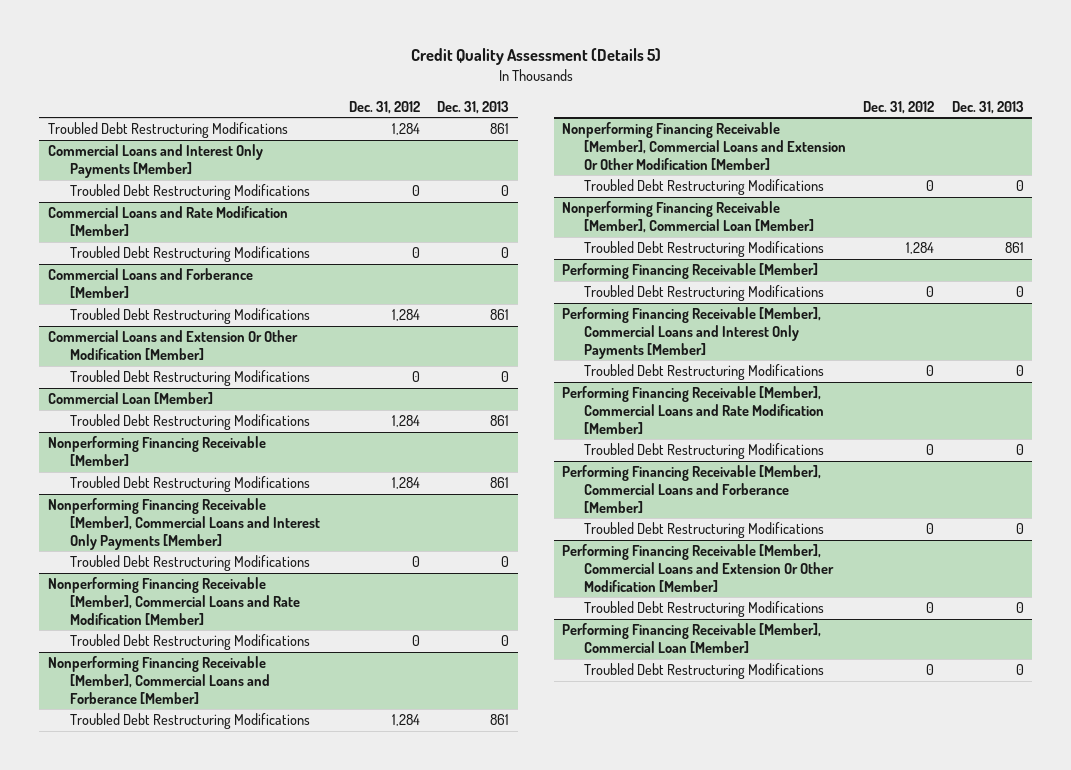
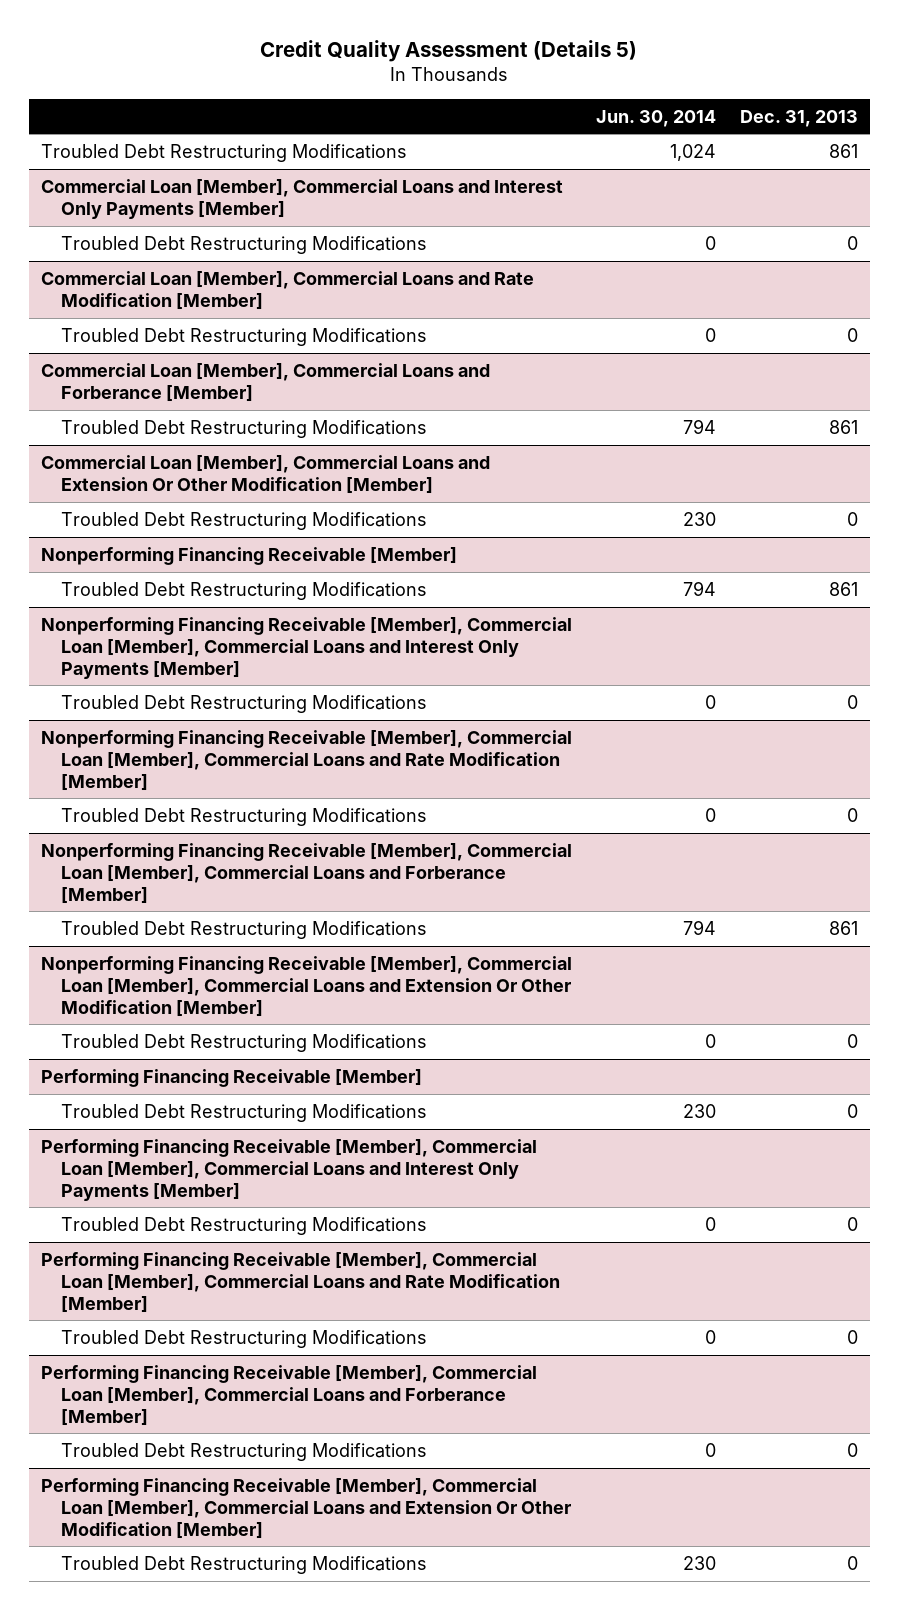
- | Dec. 31, 2012 | Dec. 31, 2013
+ | Jun. 30, 2014 | Dec. 31, 2013
- Commercial Loans and Interest Only Payments [Member]
+ Commercial Loan [Member], Commercial Loans and Interest Only Payments [Member]
- Commercial Loans and Rate Modification [Member]
+ Commercial Loan [Member], Commercial Loans and Rate Modification [Member]
- Commercial Loans and Forberance [Member]
+ Commercial Loan [Member], Commercial Loans and Forberance [Member]
- Commercial Loans and Extension Or Other Modification [Member]
+ Commercial Loan [Member], Commercial Loans and Extension Or Other Modification [Member]
- Commercial Loan [Member]
- Troubled Debt Restructuring Modifications | 1,284 | 861
- Nonperforming Financing Receivable [Member], Commercial Loans and Interest Only Payments [Member]
+ Nonperforming Financing Receivable [Member], Commercial Loan [Member], Commercial Loans and Interest Only Payments [Member]
- Nonperforming Financing Receivable [Member], Commercial Loans and Rate Modification [Member]
+ Nonperforming Financing Receivable [Member], Commercial Loan [Member], Commercial Loans and Rate Modification [Member]
- Nonperforming Financing Receivable [Member], Commercial Loans and Forberance [Member]
+ Nonperforming Financing Receivable [Member], Commercial Loan [Member], Commercial Loans and Forberance [Member]
- Nonperforming Financing Receivable [Member], Commercial Loans and Extension Or Other Modification [Member]
+ Nonperforming Financing Receivable [Member], Commercial Loan [Member], Commercial Loans and Extension Or Other Modification [Member]
- Nonperforming Financing Receivable [Member], Commercial Loan [Member]
- Troubled Debt Restructuring Modifications | 1,284 | 861
- Performing Financing Receivable [Member], Commercial Loans and Interest Only Payments [Member]
- Troubled Debt Restructuring Modifications | 0 | 0
- Performing Financing Receivable [Member], Commercial Loans and Rate Modification [Member]
+ Performing Financing Receivable [Member], Commercial Loan [Member], Commercial Loans and Interest Only Payments [Member]
- Performing Financing Receivable [Member], Commercial Loans and Forberance [Member]
+ Performing Financing Receivable [Member], Commercial Loan [Member], Commercial Loans and Rate Modification [Member]
- Performing Financing Receivable [Member], Commercial Loans and Extension Or Other Modification [Member]
+ Performing Financing Receivable [Member], Commercial Loan [Member], Commercial Loans and Forberance [Member]
- Performing Financing Receivable [Member], Commercial Loan [Member]
+ Performing Financing Receivable [Member], Commercial Loan [Member], Commercial Loans and Extension Or Other Modification [Member]

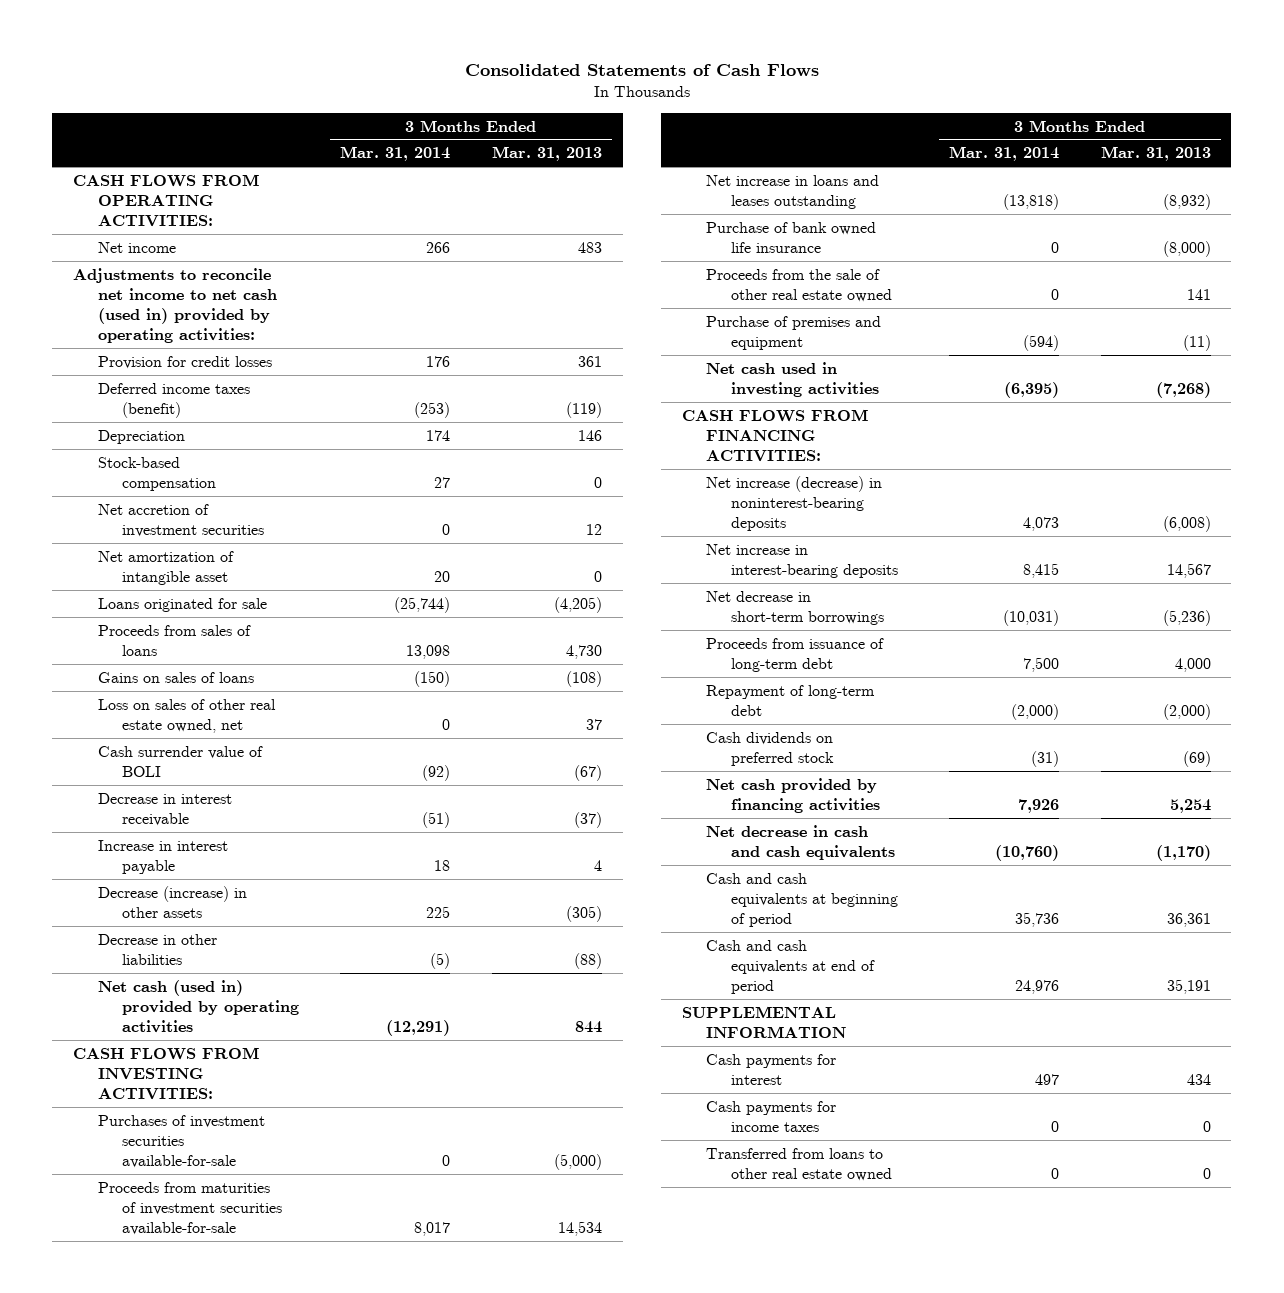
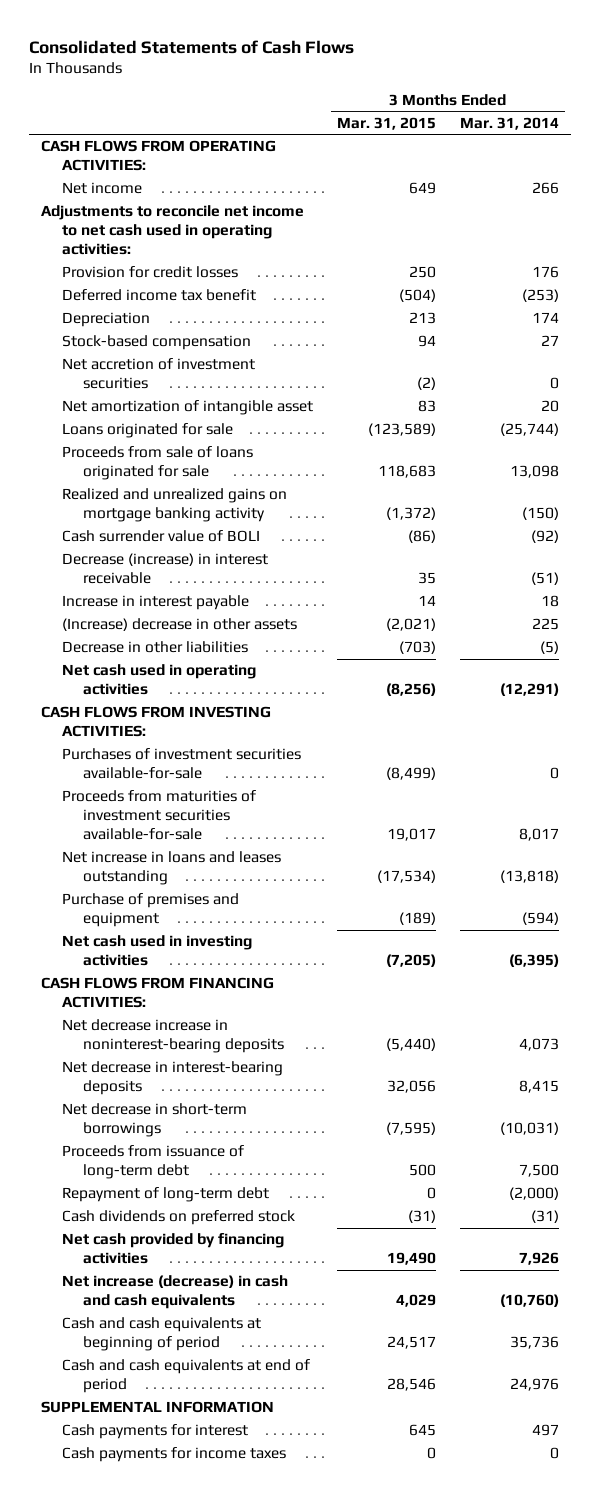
- | 3 Months Ended Mar. 31, 2014 | 3 Months Ended Mar. 31, 2013
+ | 3 Months Ended Mar. 31, 2015 | 3 Months Ended Mar. 31, 2014
- Adjustments to reconcile net income to net cash (used in) provided by operating activities:
+ Adjustments to reconcile net income to net cash used in operating activities:
- Deferred income taxes (benefit) | (253) | (119)
+ Deferred income tax benefit | (504) | (253)
- Proceeds from sales of loans | 13,098 | 4,730
- Gains on sales of loans | (150) | (108)
- Loss on sales of other real estate owned, net | 0 | 37
+ Proceeds from sale of loans originated for sale | 118,683 | 13,098
+ Realized and unrealized gains on mortgage banking activity | (1,372) | (150)
- Decrease in interest receivable | (51) | (37)
+ Decrease (increase) in interest receivable | 35 | (51)
- Decrease (increase) in other assets | 225 | (305)
+ (Increase) decrease in other assets | (2,021) | 225
- Net cash (used in) provided by operating activities | (12,291) | 844
+ Net cash used in operating activities | (8,256) | (12,291)
- Purchase of bank owned life insurance | 0 | (8,000)
- Proceeds from the sale of other real estate owned | 0 | 141
- Net increase (decrease) in noninterest-bearing deposits | 4,073 | (6,008)
- Net increase in interest-bearing deposits | 8,415 | 14,567
+ Net decrease increase in noninterest-bearing deposits | (5,440) | 4,073
+ Net decrease in interest-bearing deposits | 32,056 | 8,415
- Net decrease in cash and cash equivalents | (10,760) | (1,170)
+ Net increase (decrease) in cash and cash equivalents | 4,029 | (10,760)
- Transferred from loans to other real estate owned | 0 | 0

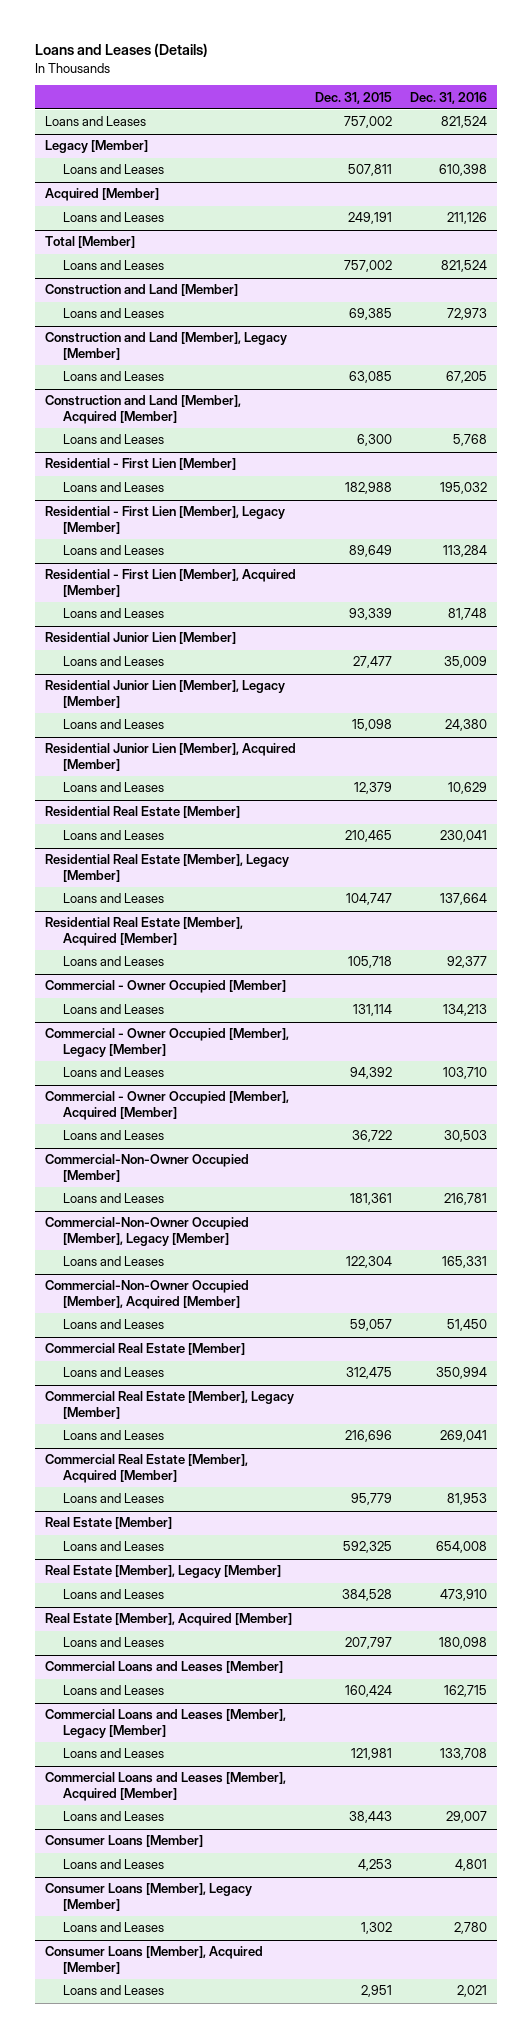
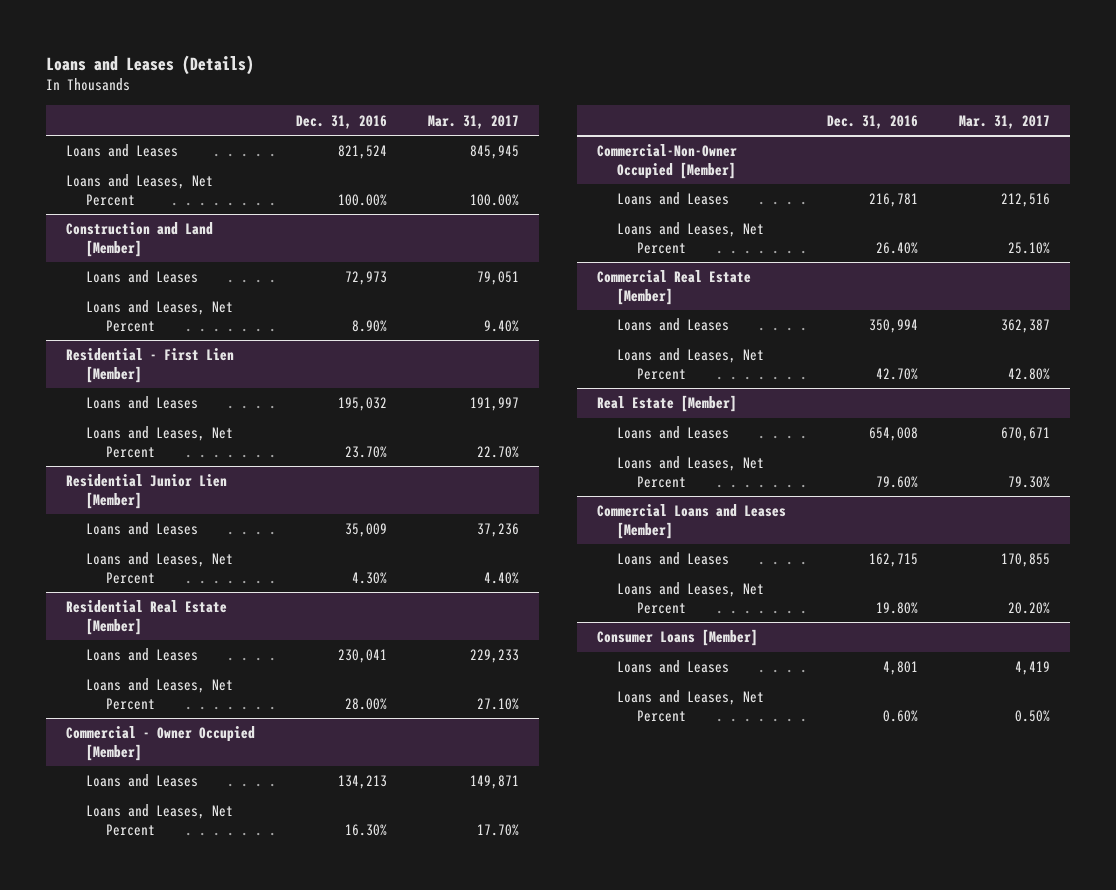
- | Dec. 31, 2015 | Dec. 31, 2016
+ | Dec. 31, 2016 | Mar. 31, 2017
- Legacy [Member]
- Loans and Leases | 507,811 | 610,398
- Acquired [Member]
- Loans and Leases | 249,191 | 211,126
- Total [Member]
- Loans and Leases | 757,002 | 821,524
+ Loans and Leases, Net Percent | 100.00% | 100.00%
- Construction and Land [Member], Legacy [Member]
- Loans and Leases | 63,085 | 67,205
- Construction and Land [Member], Acquired [Member]
- Loans and Leases | 6,300 | 5,768
@ Construction and Land [Member]
+ Loans and Leases, Net Percent | 8.90% | 9.40%
- Residential - First Lien [Member], Legacy [Member]
- Loans and Leases | 89,649 | 113,284
- Residential - First Lien [Member], Acquired [Member]
- Loans and Leases | 93,339 | 81,748
@ Residential - First Lien [Member]
+ Loans and Leases, Net Percent | 23.70% | 22.70%
- Residential Junior Lien [Member], Legacy [Member]
- Loans and Leases | 15,098 | 24,380
- Residential Junior Lien [Member], Acquired [Member]
- Loans and Leases | 12,379 | 10,629
@ Residential Junior Lien [Member]
+ Loans and Leases, Net Percent | 4.30% | 4.40%
- Residential Real Estate [Member], Legacy [Member]
- Loans and Leases | 104,747 | 137,664
- Residential Real Estate [Member], Acquired [Member]
- Loans and Leases | 105,718 | 92,377
@ Residential Real Estate [Member]
+ Loans and Leases, Net Percent | 28.00% | 27.10%
- Commercial - Owner Occupied [Member], Legacy [Member]
- Loans and Leases | 94,392 | 103,710
- Commercial - Owner Occupied [Member], Acquired [Member]
- Loans and Leases | 36,722 | 30,503
@ Commercial - Owner Occupied [Member]
+ Loans and Leases, Net Percent | 16.30% | 17.70%
- Commercial-Non-Owner Occupied [Member], Legacy [Member]
- Loans and Leases | 122,304 | 165,331
- Commercial-Non-Owner Occupied [Member], Acquired [Member]
- Loans and Leases | 59,057 | 51,450
@ Commercial-Non-Owner Occupied [Member]
+ Loans and Leases, Net Percent | 26.40% | 25.10%
- Commercial Real Estate [Member], Legacy [Member]
- Loans and Leases | 216,696 | 269,041
- Commercial Real Estate [Member], Acquired [Member]
- Loans and Leases | 95,779 | 81,953
@ Commercial Real Estate [Member]
+ Loans and Leases, Net Percent | 42.70% | 42.80%
- Real Estate [Member], Legacy [Member]
- Loans and Leases | 384,528 | 473,910
- Real Estate [Member], Acquired [Member]
- Loans and Leases | 207,797 | 180,098
@ Real Estate [Member]
+ Loans and Leases, Net Percent | 79.60% | 79.30%
- Commercial Loans and Leases [Member], Legacy [Member]
- Loans and Leases | 121,981 | 133,708
- Commercial Loans and Leases [Member], Acquired [Member]
- Loans and Leases | 38,443 | 29,007
@ Commercial Loans and Leases [Member]
+ Loans and Leases, Net Percent | 19.80% | 20.20%
- Consumer Loans [Member], Legacy [Member]
- Loans and Leases | 1,302 | 2,780
- Consumer Loans [Member], Acquired [Member]
- Loans and Leases | 2,951 | 2,021
@ Consumer Loans [Member]
+ Loans and Leases, Net Percent | 0.60% | 0.50%

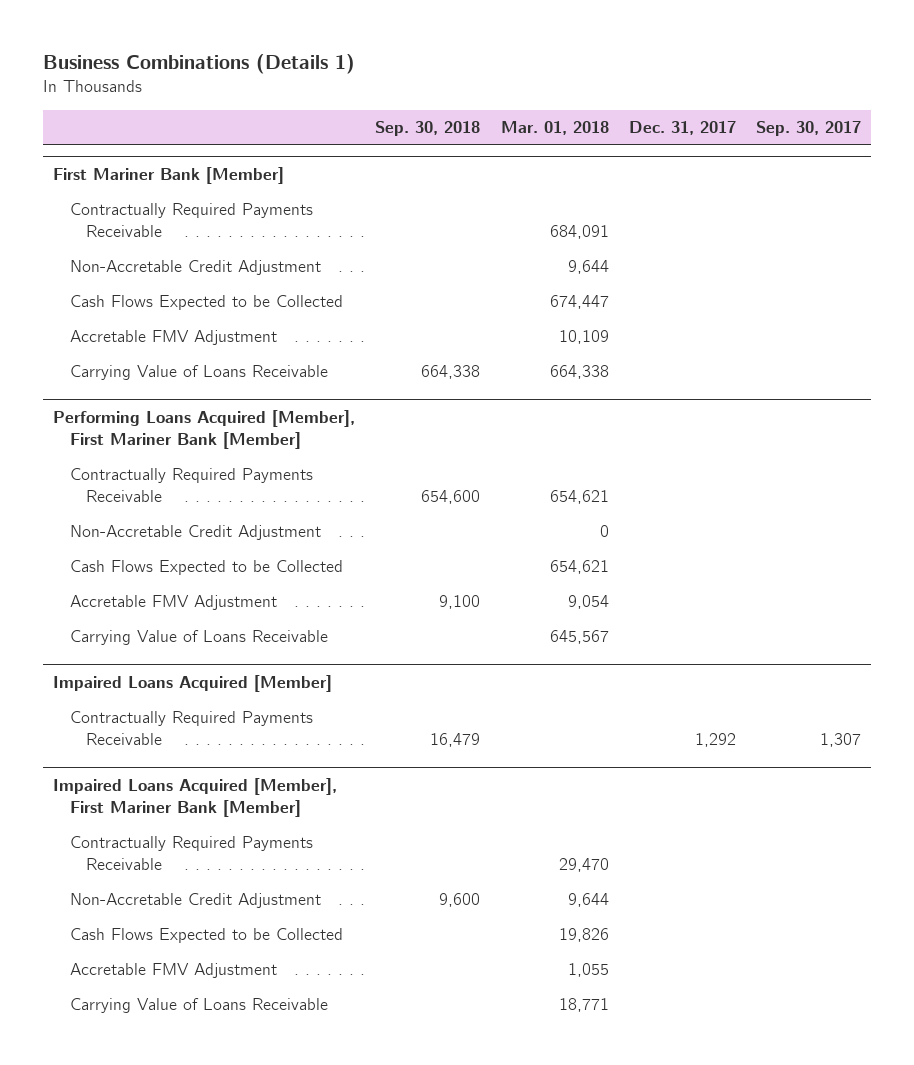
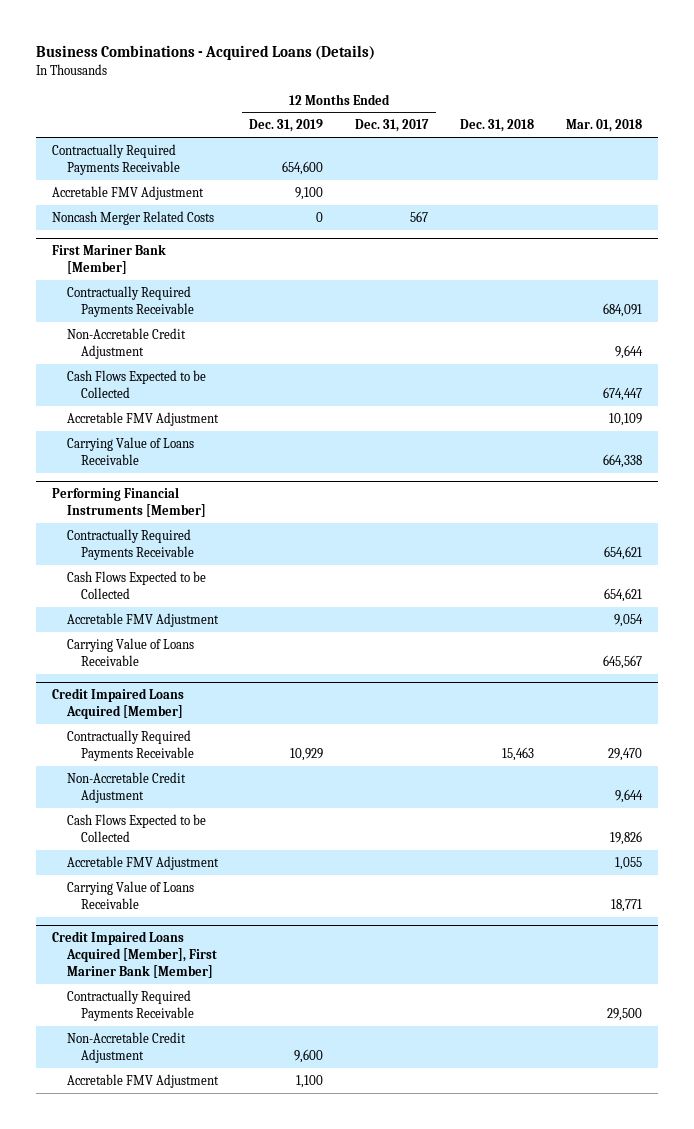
- Business Combinations (Details 1)
+ Business Combinations - Acquired Loans (Details)
- | Sep. 30, 2018 | Mar. 01, 2018 | Dec. 31, 2017 | Sep. 30, 2017
+ | 12 Months Ended Dec. 31, 2019 | 12 Months Ended Dec. 31, 2017 | Dec. 31, 2018 | Mar. 01, 2018
+ Contractually Required Payments Receivable | 654,600 | | |
+ Accretable FMV Adjustment | 9,100 | | |
+ Noncash Merger Related Costs | 0 | 567 | |
- Performing Loans Acquired [Member], First Mariner Bank [Member]
+ Performing Financial Instruments [Member]
- Non-Accretable Credit Adjustment | | 0 | |
- Impaired Loans Acquired [Member]
- Contractually Required Payments Receivable | 16,479 | | 1,292 | 1,307
- Impaired Loans Acquired [Member], First Mariner Bank [Member]
+ Credit Impaired Loans Acquired [Member]
+ Credit Impaired Loans Acquired [Member], First Mariner Bank [Member]
+ Contractually Required Payments Receivable | | | | 29,500
+ Non-Accretable Credit Adjustment | 9,600 | | |
+ Accretable FMV Adjustment | 1,100 | | |

